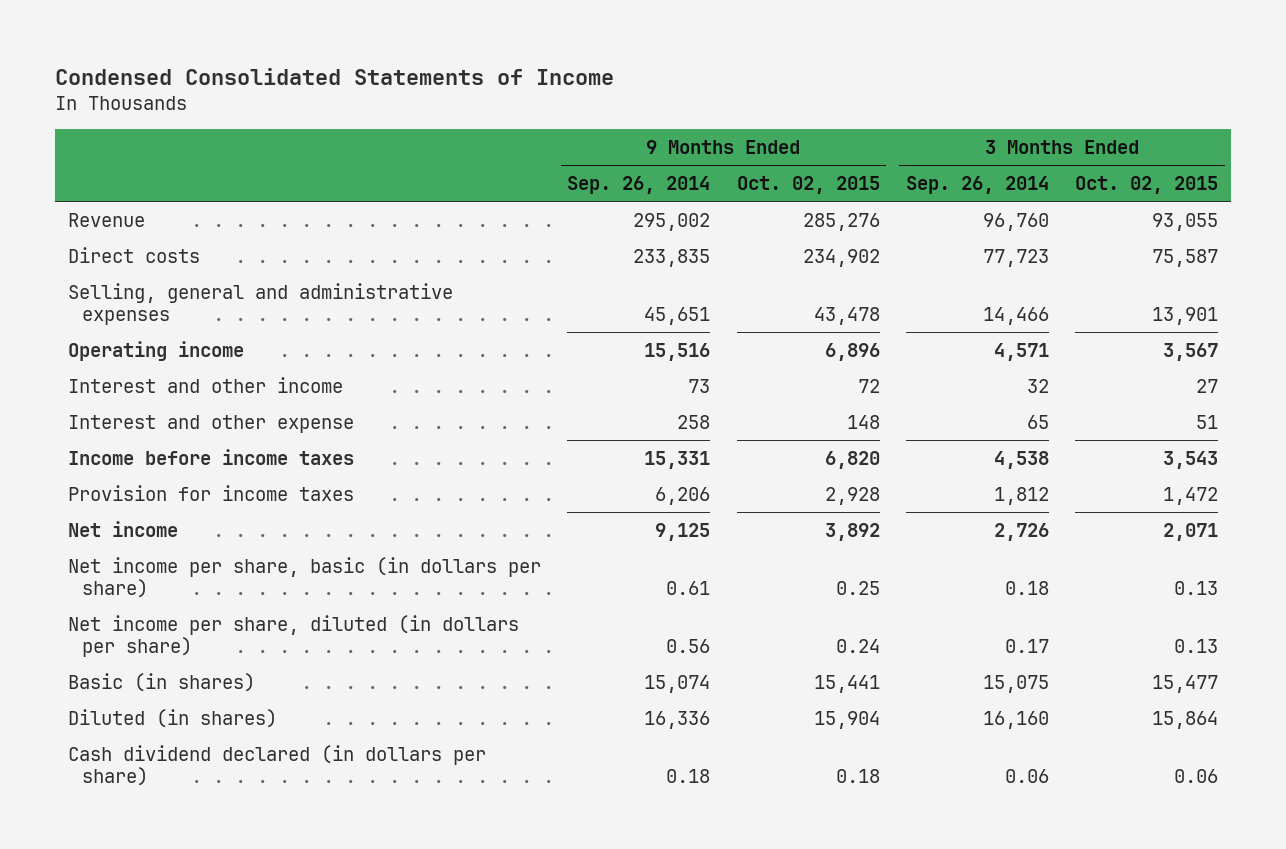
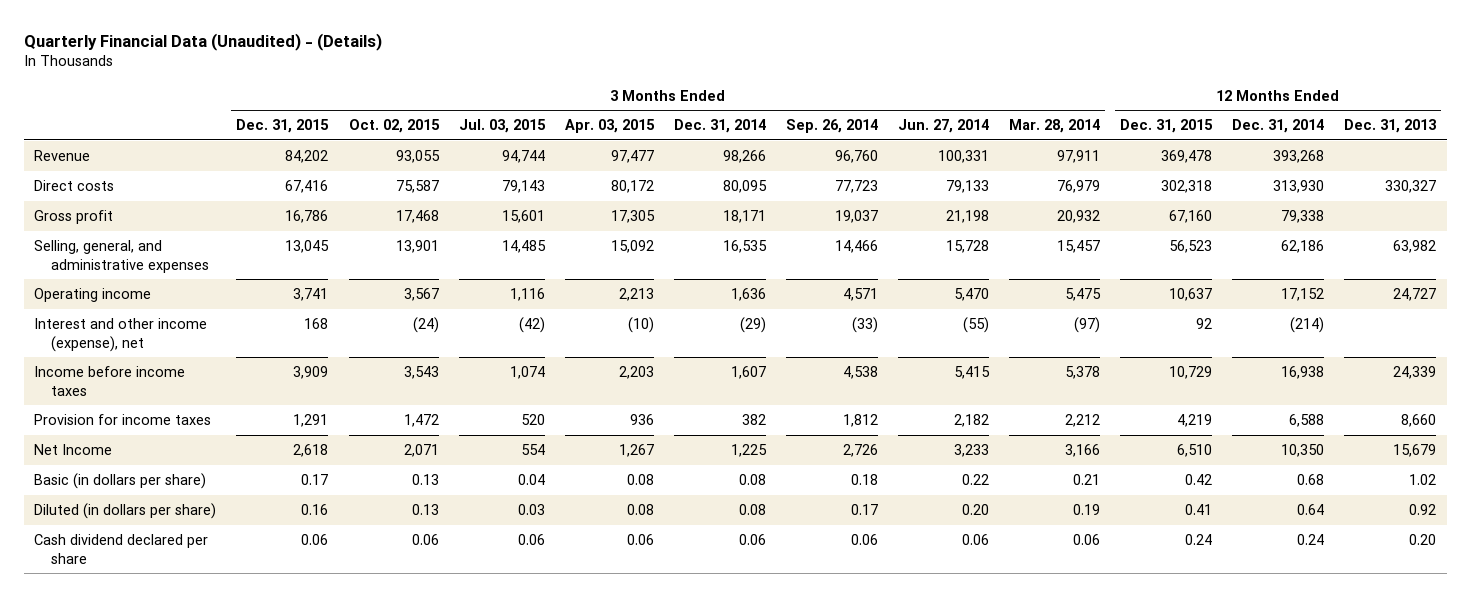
- Condensed Consolidated Statements of Income
+ Quarterly Financial Data (Unaudited) - (Details)
- | 9 Months Ended Sep. 26, 2014 | 9 Months Ended Oct. 02, 2015 | 3 Months Ended Sep. 26, 2014 | 3 Months Ended Oct. 02, 2015
+ | 3 Months Ended Dec. 31, 2015 | 3 Months Ended Oct. 02, 2015 | 3 Months Ended Jul. 03, 2015 | 3 Months Ended Apr. 03, 2015 | 3 Months Ended Dec. 31, 2014 | 3 Months Ended Sep. 26, 2014 | 3 Months Ended Jun. 27, 2014 | 3 Months Ended Mar. 28, 2014 | 12 Months Ended Dec. 31, 2015 | 12 Months Ended Dec. 31, 2014 | 12 Months Ended Dec. 31, 2013
- Selling, general and administrative expenses | 45,651 | 43,478 | 14,466 | 13,901
+ Gross profit | 16,786 | 17,468 | 15,601 | 17,305 | 18,171 | 19,037 | 21,198 | 20,932 | 67,160 | 79,338 |
+ Selling, general, and administrative expenses | 13,045 | 13,901 | 14,485 | 15,092 | 16,535 | 14,466 | 15,728 | 15,457 | 56,523 | 62,186 | 63,982
- Interest and other income | 73 | 72 | 32 | 27
- Interest and other expense | 258 | 148 | 65 | 51
+ Interest and other income (expense), net | 168 | (24) | (42) | (10) | (29) | (33) | (55) | (97) | 92 | (214) |
- Net income | 9,125 | 3,892 | 2,726 | 2,071
- Net income per share, basic (in dollars per share) | 0.61 | 0.25 | 0.18 | 0.13
- Net income per share, diluted (in dollars per share) | 0.56 | 0.24 | 0.17 | 0.13
- Basic (in shares) | 15,074 | 15,441 | 15,075 | 15,477
- Diluted (in shares) | 16,336 | 15,904 | 16,160 | 15,864
- Cash dividend declared (in dollars per share) | 0.18 | 0.18 | 0.06 | 0.06
+ Net Income | 2,618 | 2,071 | 554 | 1,267 | 1,225 | 2,726 | 3,233 | 3,166 | 6,510 | 10,350 | 15,679
+ Basic (in dollars per share) | 0.17 | 0.13 | 0.04 | 0.08 | 0.08 | 0.18 | 0.22 | 0.21 | 0.42 | 0.68 | 1.02
+ Diluted (in dollars per share) | 0.16 | 0.13 | 0.03 | 0.08 | 0.08 | 0.17 | 0.20 | 0.19 | 0.41 | 0.64 | 0.92
+ Cash dividend declared per share | 0.06 | 0.06 | 0.06 | 0.06 | 0.06 | 0.06 | 0.06 | 0.06 | 0.24 | 0.24 | 0.20

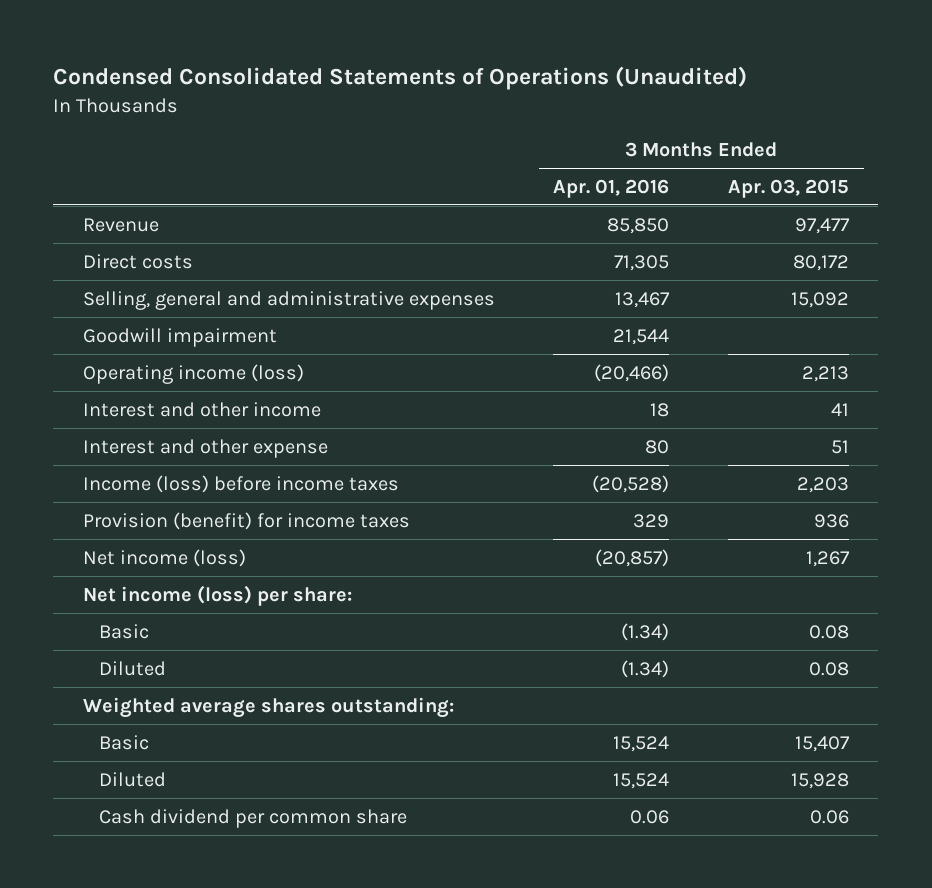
- Quarterly Financial Data (Unaudited) - (Details)
+ Condensed Consolidated Statements of Operations (Unaudited)
- | 3 Months Ended Dec. 31, 2015 | 3 Months Ended Oct. 02, 2015 | 3 Months Ended Jul. 03, 2015 | 3 Months Ended Apr. 03, 2015 | 3 Months Ended Dec. 31, 2014 | 3 Months Ended Sep. 26, 2014 | 3 Months Ended Jun. 27, 2014 | 3 Months Ended Mar. 28, 2014 | 12 Months Ended Dec. 31, 2015 | 12 Months Ended Dec. 31, 2014 | 12 Months Ended Dec. 31, 2013
+ | 3 Months Ended Apr. 01, 2016 | 3 Months Ended Apr. 03, 2015
- Gross profit | 16,786 | 17,468 | 15,601 | 17,305 | 18,171 | 19,037 | 21,198 | 20,932 | 67,160 | 79,338 |
- Selling, general, and administrative expenses | 13,045 | 13,901 | 14,485 | 15,092 | 16,535 | 14,466 | 15,728 | 15,457 | 56,523 | 62,186 | 63,982
- Operating income | 3,741 | 3,567 | 1,116 | 2,213 | 1,636 | 4,571 | 5,470 | 5,475 | 10,637 | 17,152 | 24,727
- Interest and other income (expense), net | 168 | (24) | (42) | (10) | (29) | (33) | (55) | (97) | 92 | (214) |
- Income before income taxes | 3,909 | 3,543 | 1,074 | 2,203 | 1,607 | 4,538 | 5,415 | 5,378 | 10,729 | 16,938 | 24,339
- Provision for income taxes | 1,291 | 1,472 | 520 | 936 | 382 | 1,812 | 2,182 | 2,212 | 4,219 | 6,588 | 8,660
- Net Income | 2,618 | 2,071 | 554 | 1,267 | 1,225 | 2,726 | 3,233 | 3,166 | 6,510 | 10,350 | 15,679
- Basic (in dollars per share) | 0.17 | 0.13 | 0.04 | 0.08 | 0.08 | 0.18 | 0.22 | 0.21 | 0.42 | 0.68 | 1.02
- Diluted (in dollars per share) | 0.16 | 0.13 | 0.03 | 0.08 | 0.08 | 0.17 | 0.20 | 0.19 | 0.41 | 0.64 | 0.92
- Cash dividend declared per share | 0.06 | 0.06 | 0.06 | 0.06 | 0.06 | 0.06 | 0.06 | 0.06 | 0.24 | 0.24 | 0.20
+ Selling, general and administrative expenses | 13,467 | 15,092
+ Goodwill impairment | 21,544 |
+ Operating income (loss) | (20,466) | 2,213
+ Interest and other income | 18 | 41
+ Interest and other expense | 80 | 51
+ Income (loss) before income taxes | (20,528) | 2,203
+ Provision (benefit) for income taxes | 329 | 936
+ Net income (loss) | (20,857) | 1,267
+ Net income (loss) per share:
+ Basic | (1.34) | 0.08
+ Diluted | (1.34) | 0.08
+ Weighted average shares outstanding:
+ Basic | 15,524 | 15,407
+ Diluted | 15,524 | 15,928
+ Cash dividend per common share | 0.06 | 0.06

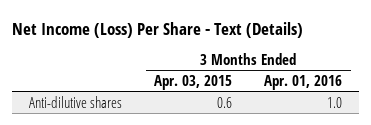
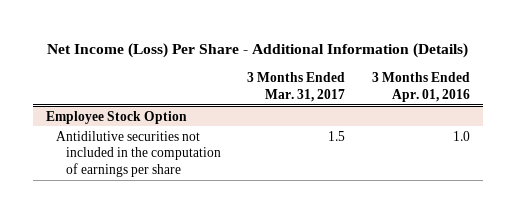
- Net Income (Loss) Per Share - Text (Details)
+ Net Income (Loss) Per Share - Additional Information (Details)
- | 3 Months Ended Apr. 03, 2015 | 3 Months Ended Apr. 01, 2016
+ | 3 Months Ended Mar. 31, 2017 | 3 Months Ended Apr. 01, 2016
- Anti-dilutive shares | 0.6 | 1.0
+ Employee Stock Option
+ Antidilutive securities not included in the computation of earnings per share | 1.5 | 1.0

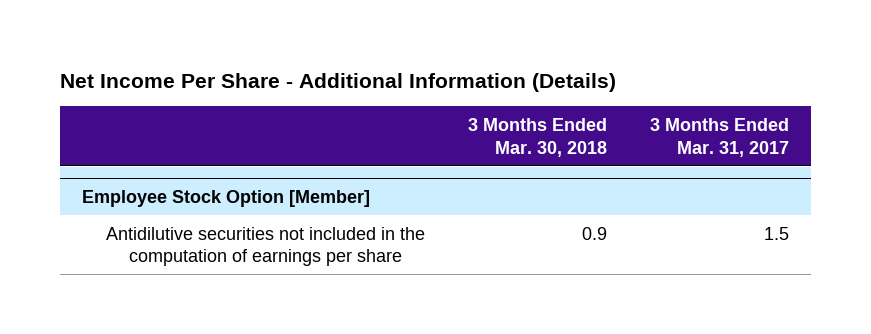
- Net Income (Loss) Per Share - Additional Information (Details)
+ Net Income Per Share - Additional Information (Details)
- | 3 Months Ended Mar. 31, 2017 | 3 Months Ended Apr. 01, 2016
+ | 3 Months Ended Mar. 30, 2018 | 3 Months Ended Mar. 31, 2017
- Employee Stock Option
+ Employee Stock Option [Member]

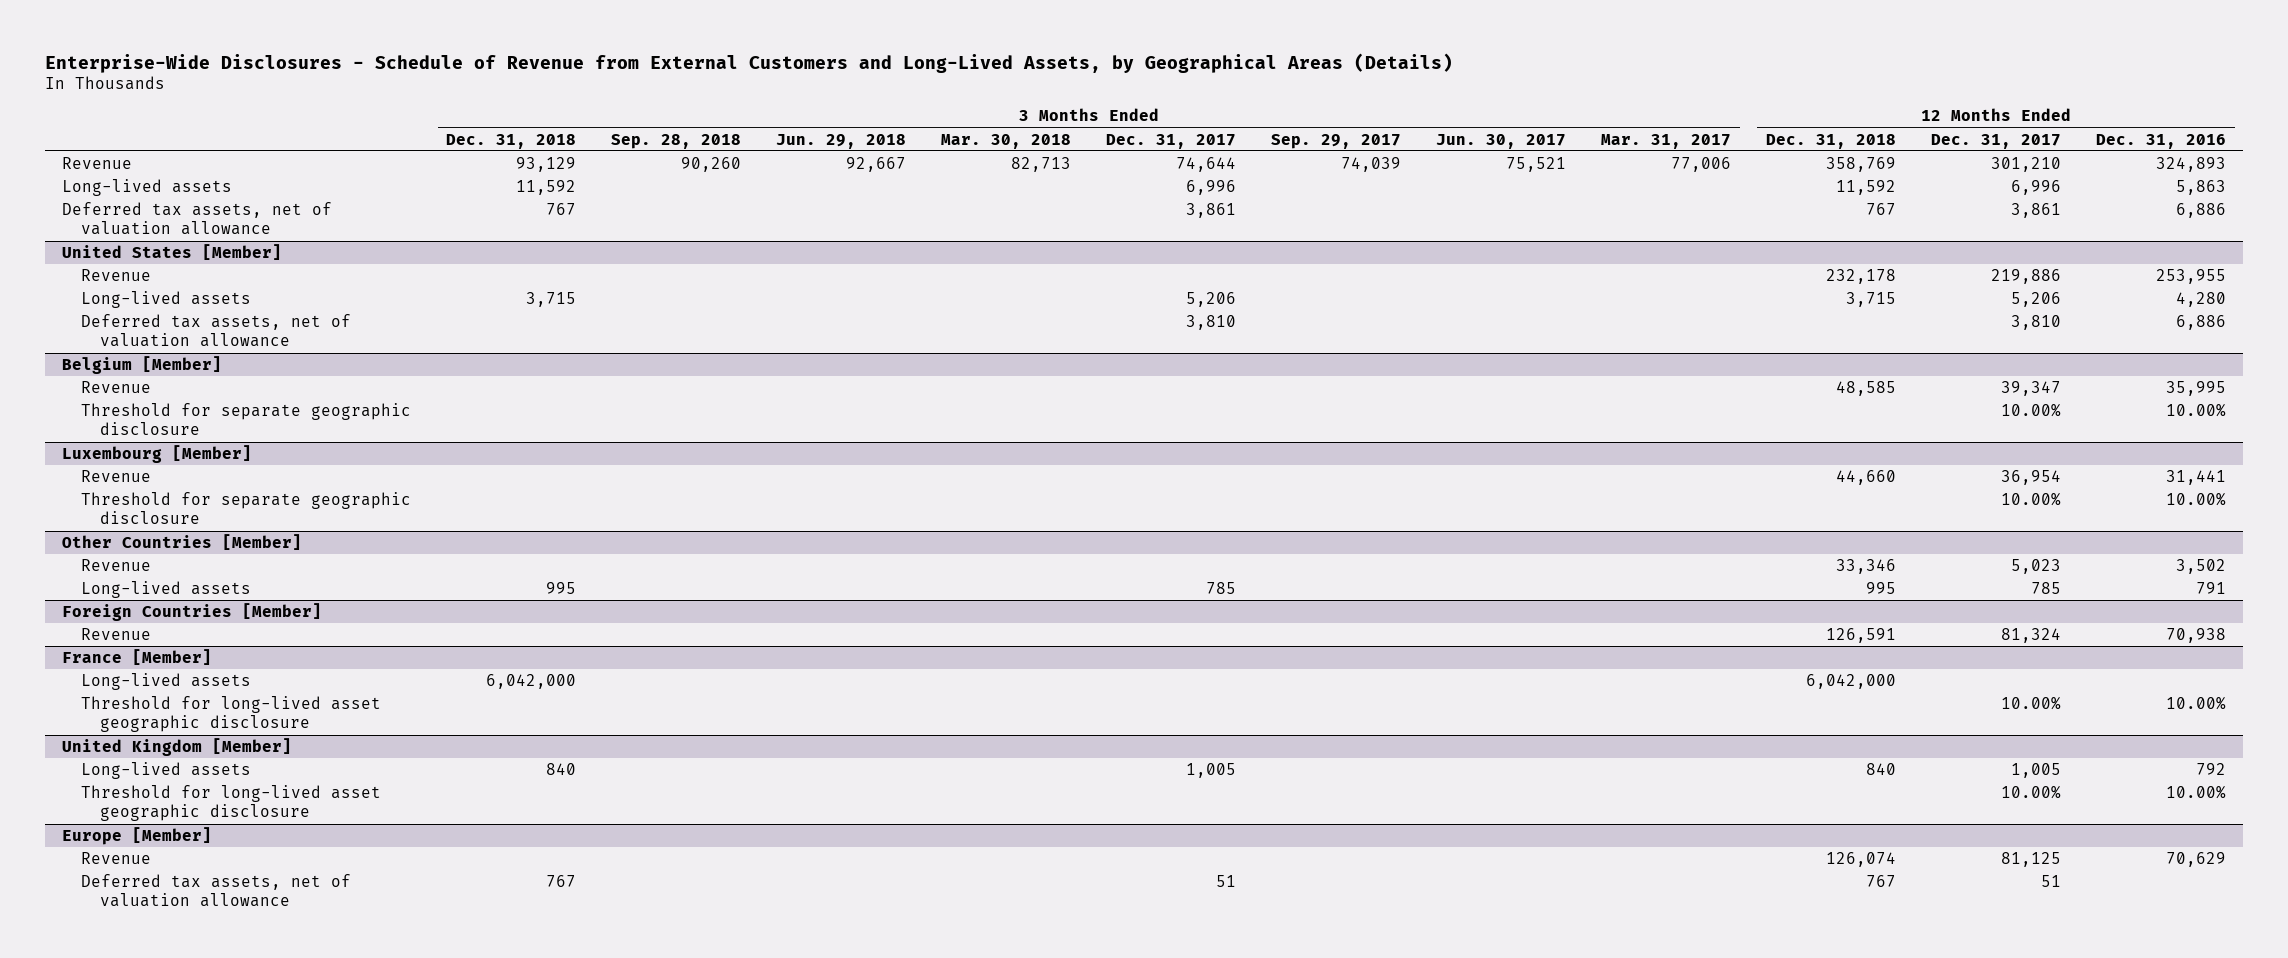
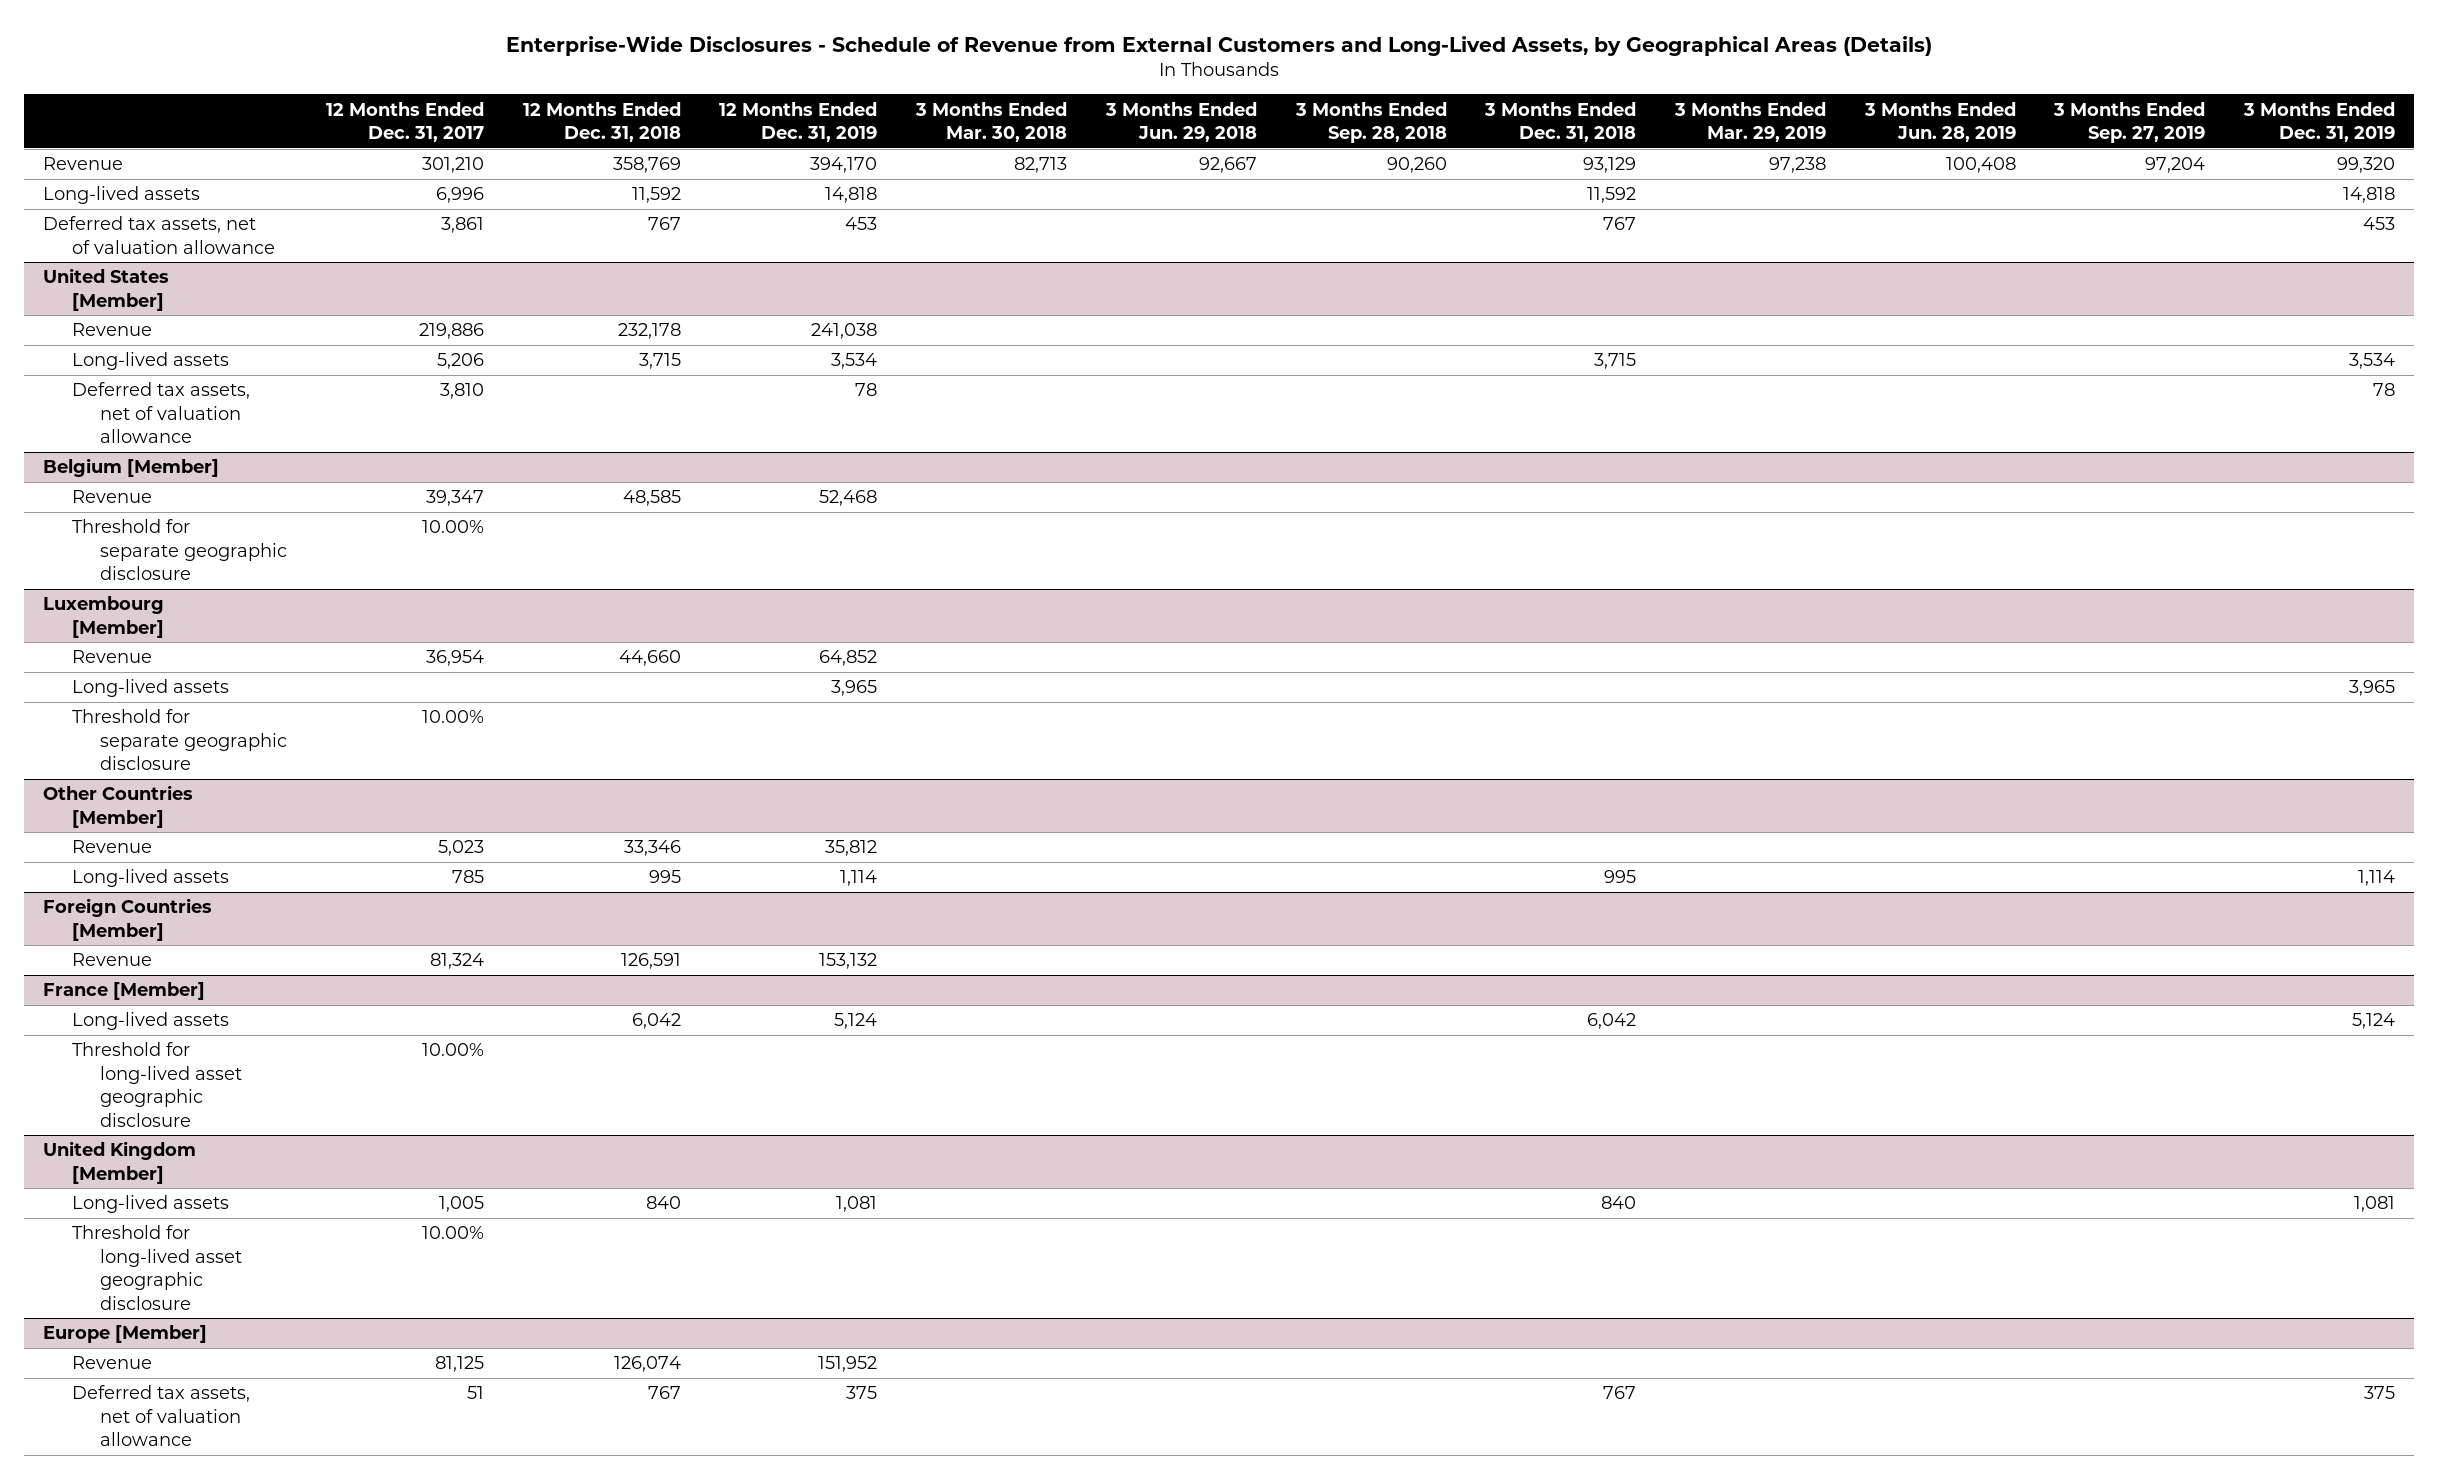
- | 3 Months Ended Dec. 31, 2018 | 3 Months Ended Sep. 28, 2018 | 3 Months Ended Jun. 29, 2018 | 3 Months Ended Mar. 30, 2018 | 3 Months Ended Dec. 31, 2017 | 3 Months Ended Sep. 29, 2017 | 3 Months Ended Jun. 30, 2017 | 3 Months Ended Mar. 31, 2017 | 12 Months Ended Dec. 31, 2018 | 12 Months Ended Dec. 31, 2017 | 12 Months Ended Dec. 31, 2016
+ | 12 Months Ended Dec. 31, 2017 | 12 Months Ended Dec. 31, 2018 | 12 Months Ended Dec. 31, 2019 | 3 Months Ended Mar. 30, 2018 | 3 Months Ended Jun. 29, 2018 | 3 Months Ended Sep. 28, 2018 | 3 Months Ended Dec. 31, 2018 | 3 Months Ended Mar. 29, 2019 | 3 Months Ended Jun. 28, 2019 | 3 Months Ended Sep. 27, 2019 | 3 Months Ended Dec. 31, 2019
@ Luxembourg [Member]
+ Long-lived assets | | | 3,965 | | | | | | | | 3,965
@ France [Member]
- Long-lived assets | 6,042,000 | | | | | | | | 6,042,000 | |
+ Long-lived assets | | 6,042 | 5,124 | | | | 6,042 | | | | 5,124

